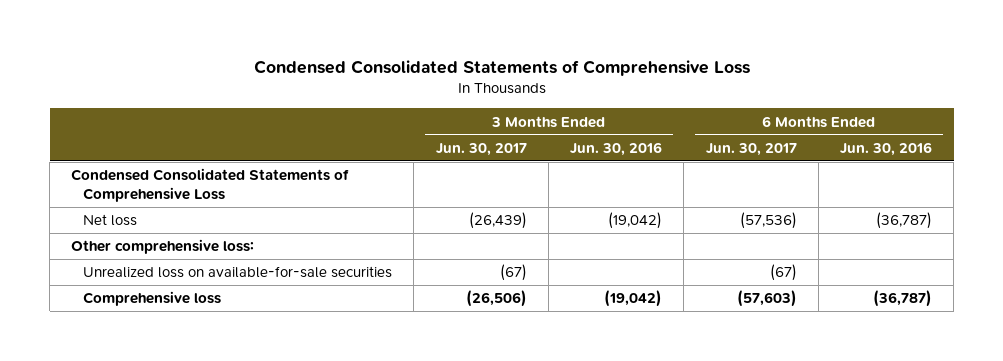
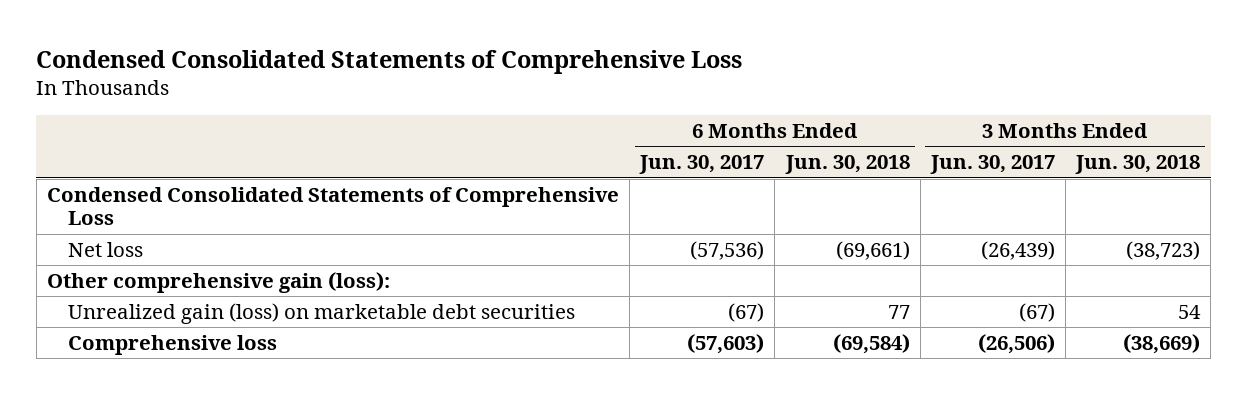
- | 3 Months Ended Jun. 30, 2017 | 3 Months Ended Jun. 30, 2016 | 6 Months Ended Jun. 30, 2017 | 6 Months Ended Jun. 30, 2016
+ | 6 Months Ended Jun. 30, 2017 | 6 Months Ended Jun. 30, 2018 | 3 Months Ended Jun. 30, 2017 | 3 Months Ended Jun. 30, 2018
- Other comprehensive loss:
- Unrealized loss on available-for-sale securities | (67) | | (67) |
+ Other comprehensive gain (loss):
+ Unrealized gain (loss) on marketable debt securities | (67) | 77 | (67) | 54

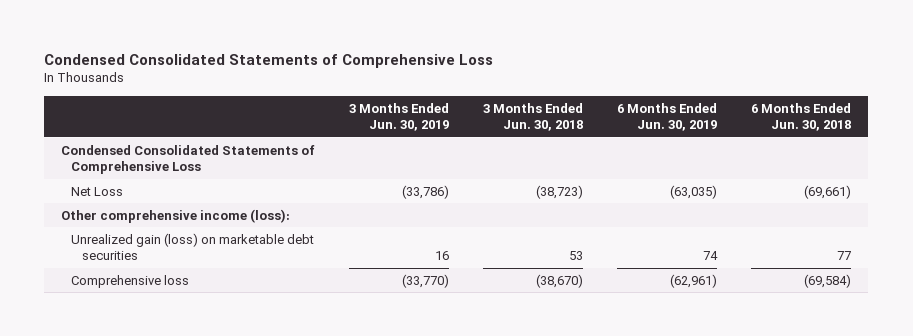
- | 6 Months Ended Jun. 30, 2017 | 6 Months Ended Jun. 30, 2018 | 3 Months Ended Jun. 30, 2017 | 3 Months Ended Jun. 30, 2018
+ | 3 Months Ended Jun. 30, 2019 | 3 Months Ended Jun. 30, 2018 | 6 Months Ended Jun. 30, 2019 | 6 Months Ended Jun. 30, 2018
- Net loss | (57,536) | (69,661) | (26,439) | (38,723)
- Other comprehensive gain (loss):
- Unrealized gain (loss) on marketable debt securities | (67) | 77 | (67) | 54
- Comprehensive loss | (57,603) | (69,584) | (26,506) | (38,669)
+ Net Loss | (33,786) | (38,723) | (63,035) | (69,661)
+ Other comprehensive income (loss):
+ Unrealized gain (loss) on marketable debt securities | 16 | 53 | 74 | 77
+ Comprehensive loss | (33,770) | (38,670) | (62,961) | (69,584)

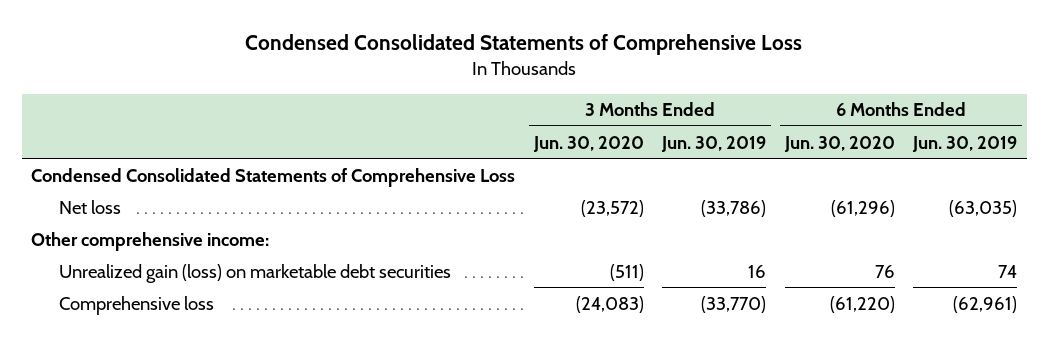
- | 3 Months Ended Jun. 30, 2019 | 3 Months Ended Jun. 30, 2018 | 6 Months Ended Jun. 30, 2019 | 6 Months Ended Jun. 30, 2018
+ | 3 Months Ended Jun. 30, 2020 | 3 Months Ended Jun. 30, 2019 | 6 Months Ended Jun. 30, 2020 | 6 Months Ended Jun. 30, 2019
- Net Loss | (33,786) | (38,723) | (63,035) | (69,661)
- Other comprehensive income (loss):
+ Net loss | (23,572) | (33,786) | (61,296) | (63,035)
+ Other comprehensive income:

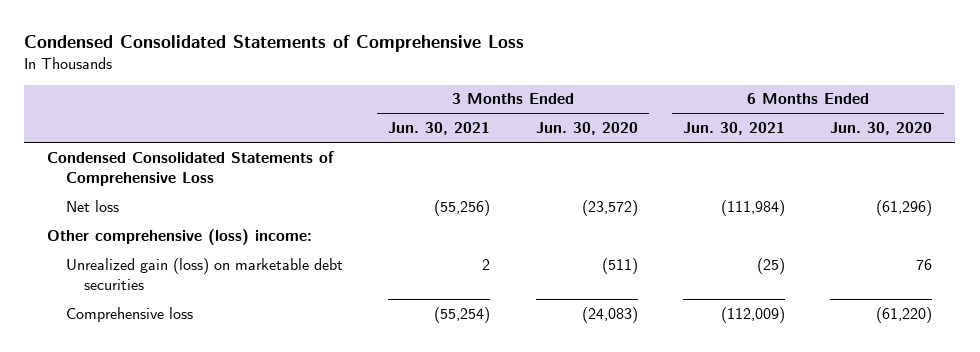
- | 3 Months Ended Jun. 30, 2020 | 3 Months Ended Jun. 30, 2019 | 6 Months Ended Jun. 30, 2020 | 6 Months Ended Jun. 30, 2019
+ | 3 Months Ended Jun. 30, 2021 | 3 Months Ended Jun. 30, 2020 | 6 Months Ended Jun. 30, 2021 | 6 Months Ended Jun. 30, 2020
- Other comprehensive income:
+ Other comprehensive (loss) income:

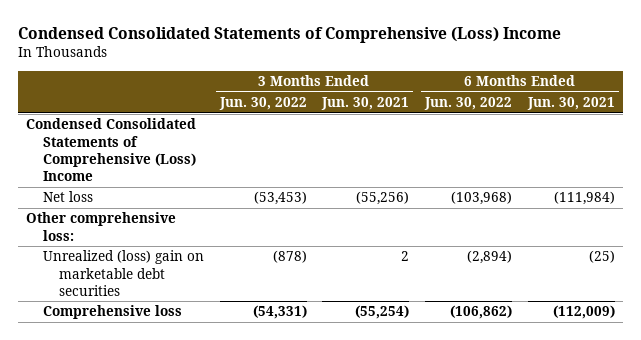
- Condensed Consolidated Statements of Comprehensive Loss
+ Condensed Consolidated Statements of Comprehensive (Loss) Income
- | 3 Months Ended Jun. 30, 2021 | 3 Months Ended Jun. 30, 2020 | 6 Months Ended Jun. 30, 2021 | 6 Months Ended Jun. 30, 2020
+ | 3 Months Ended Jun. 30, 2022 | 3 Months Ended Jun. 30, 2021 | 6 Months Ended Jun. 30, 2022 | 6 Months Ended Jun. 30, 2021
- Condensed Consolidated Statements of Comprehensive Loss
+ Condensed Consolidated Statements of Comprehensive (Loss) Income
- Other comprehensive (loss) income:
- Unrealized gain (loss) on marketable debt securities | 2 | (511) | (25) | 76
+ Other comprehensive loss:
+ Unrealized (loss) gain on marketable debt securities | (878) | 2 | (2,894) | (25)

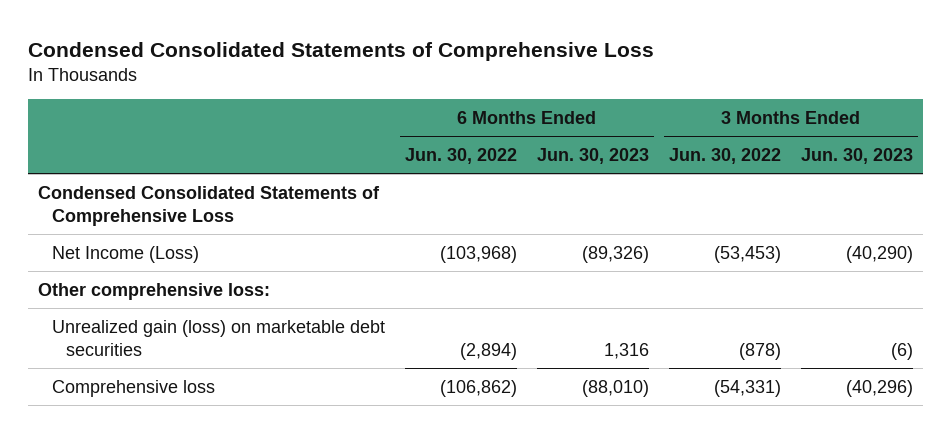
- Condensed Consolidated Statements of Comprehensive (Loss) Income
+ Condensed Consolidated Statements of Comprehensive Loss
- | 3 Months Ended Jun. 30, 2022 | 3 Months Ended Jun. 30, 2021 | 6 Months Ended Jun. 30, 2022 | 6 Months Ended Jun. 30, 2021
+ | 6 Months Ended Jun. 30, 2022 | 6 Months Ended Jun. 30, 2023 | 3 Months Ended Jun. 30, 2022 | 3 Months Ended Jun. 30, 2023
- Condensed Consolidated Statements of Comprehensive (Loss) Income
- Net loss | (53,453) | (55,256) | (103,968) | (111,984)
+ Condensed Consolidated Statements of Comprehensive Loss
+ Net Income (Loss) | (103,968) | (89,326) | (53,453) | (40,290)
- Unrealized (loss) gain on marketable debt securities | (878) | 2 | (2,894) | (25)
+ Unrealized gain (loss) on marketable debt securities | (2,894) | 1,316 | (878) | (6)

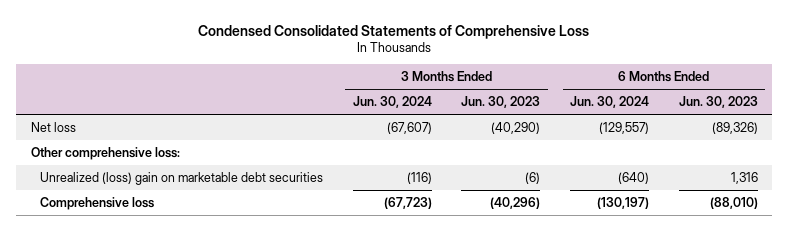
- | 6 Months Ended Jun. 30, 2022 | 6 Months Ended Jun. 30, 2023 | 3 Months Ended Jun. 30, 2022 | 3 Months Ended Jun. 30, 2023
+ | 3 Months Ended Jun. 30, 2024 | 3 Months Ended Jun. 30, 2023 | 6 Months Ended Jun. 30, 2024 | 6 Months Ended Jun. 30, 2023
- Condensed Consolidated Statements of Comprehensive Loss
- Net Income (Loss) | (103,968) | (89,326) | (53,453) | (40,290)
+ Net loss | (67,607) | (40,290) | (129,557) | (89,326)
- Unrealized gain (loss) on marketable debt securities | (2,894) | 1,316 | (878) | (6)
+ Unrealized (loss) gain on marketable debt securities | (116) | (6) | (640) | 1,316

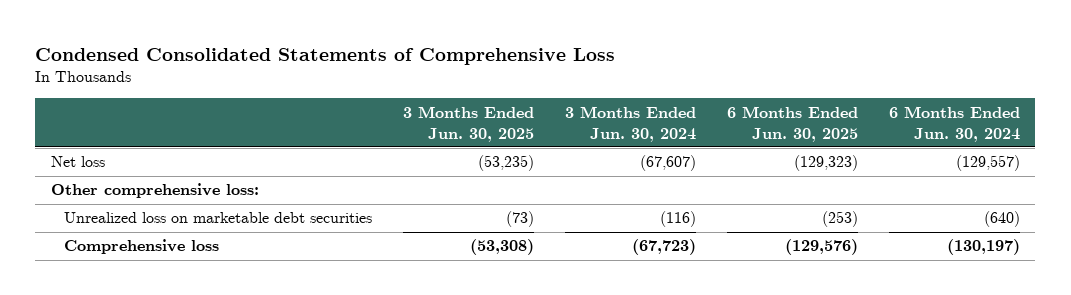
- | 3 Months Ended Jun. 30, 2024 | 3 Months Ended Jun. 30, 2023 | 6 Months Ended Jun. 30, 2024 | 6 Months Ended Jun. 30, 2023
+ | 3 Months Ended Jun. 30, 2025 | 3 Months Ended Jun. 30, 2024 | 6 Months Ended Jun. 30, 2025 | 6 Months Ended Jun. 30, 2024
- Unrealized (loss) gain on marketable debt securities | (116) | (6) | (640) | 1,316
+ Unrealized loss on marketable debt securities | (73) | (116) | (253) | (640)

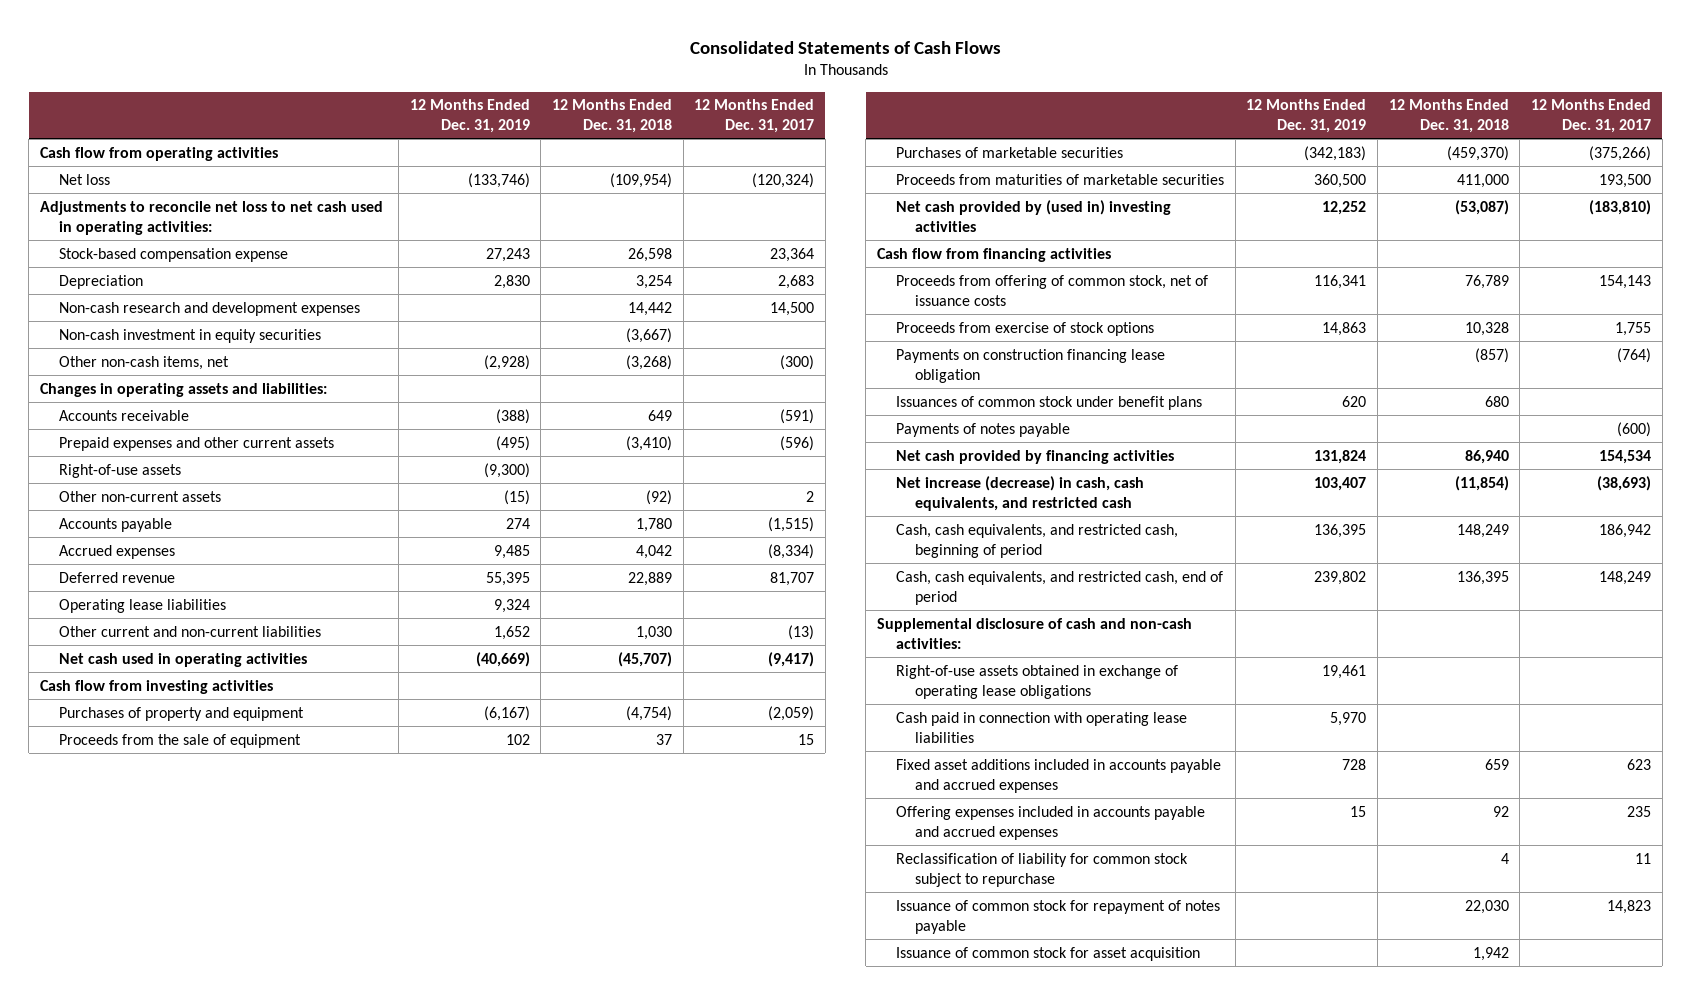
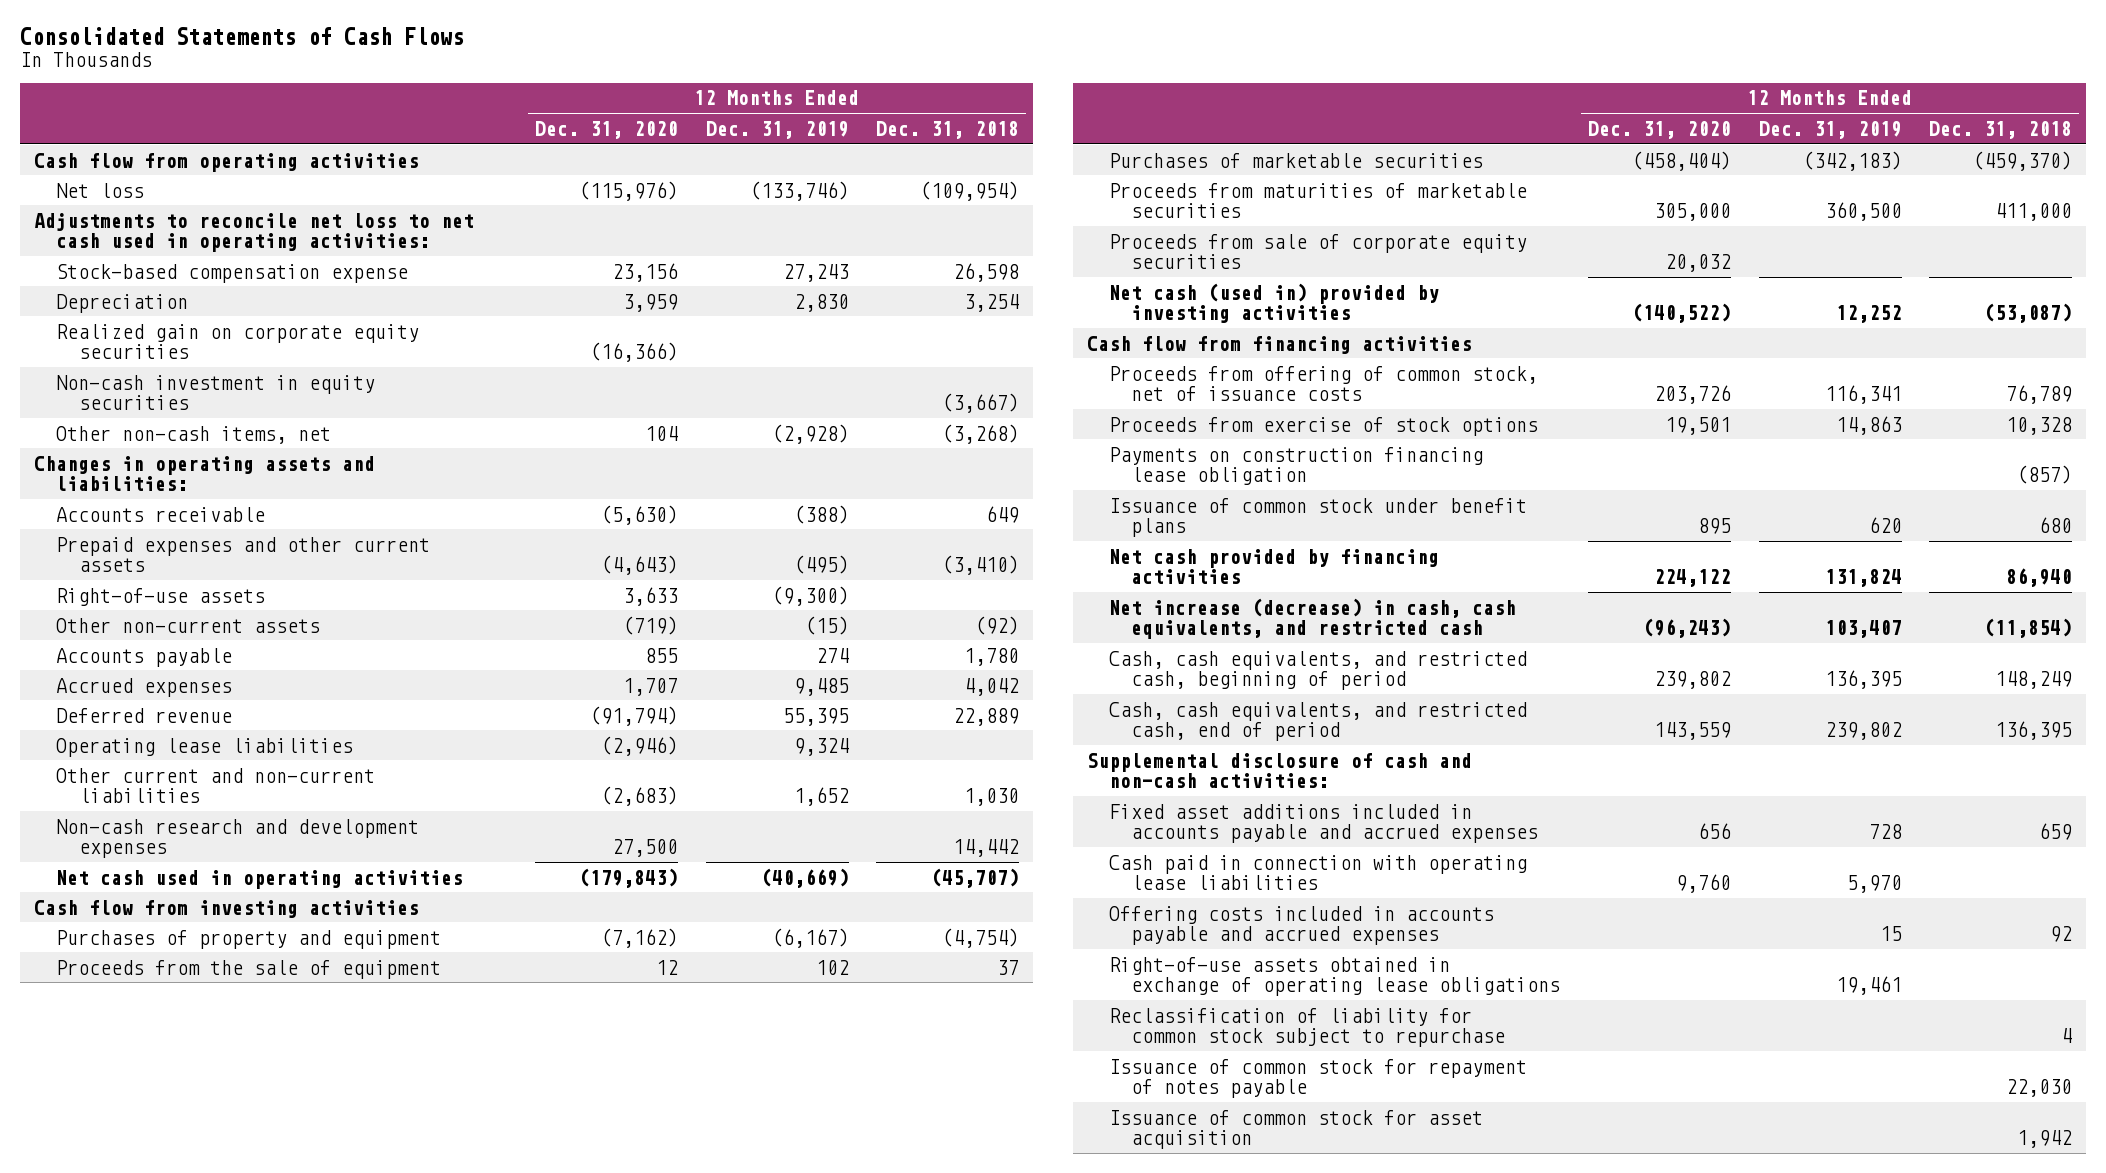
- | 12 Months Ended Dec. 31, 2019 | 12 Months Ended Dec. 31, 2018 | 12 Months Ended Dec. 31, 2017
+ | 12 Months Ended Dec. 31, 2020 | 12 Months Ended Dec. 31, 2019 | 12 Months Ended Dec. 31, 2018
+ Realized gain on corporate equity securities | (16,366) | |
moved down: Non-cash research and development expenses | 27,500 | | 14,442
- Net cash provided by (used in) investing activities | 12,252 | (53,087) | (183,810)
+ Proceeds from sale of corporate equity securities | 20,032 | |
+ Net cash (used in) provided by investing activities | (140,522) | 12,252 | (53,087)
- Issuances of common stock under benefit plans | 620 | 680 |
- Payments of notes payable | | | (600)
+ Issuance of common stock under benefit plans | 895 | 620 | 680
- Offering expenses included in accounts payable and accrued expenses | 15 | 92 | 235
moved down: Cash paid in connection with operating lease liabilities | 9,760 | 5,970 |
+ Offering costs included in accounts payable and accrued expenses | | 15 | 92
moved down: Right-of-use assets obtained in exchange of operating lease obligations | | 19,461 |

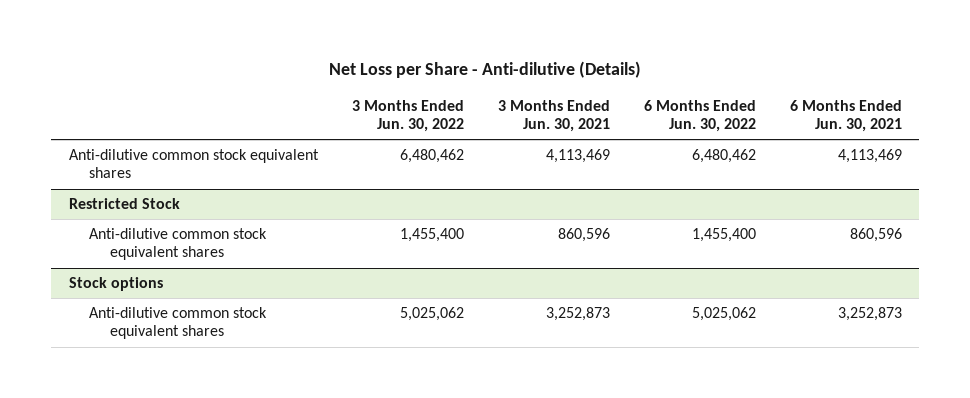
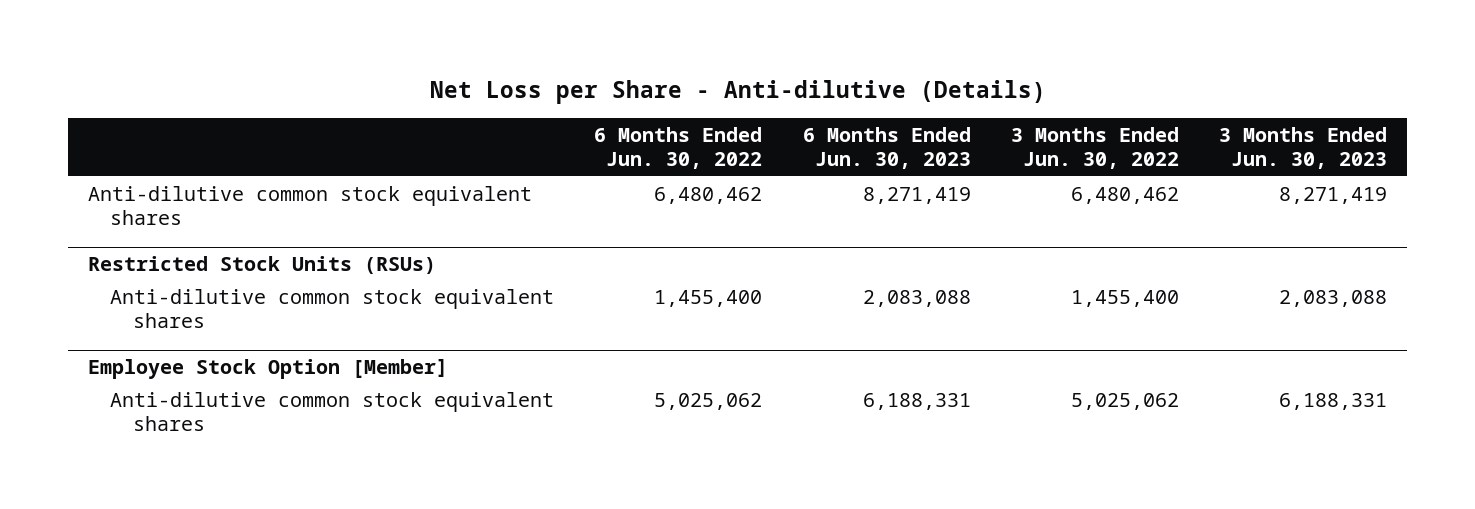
- | 3 Months Ended Jun. 30, 2022 | 3 Months Ended Jun. 30, 2021 | 6 Months Ended Jun. 30, 2022 | 6 Months Ended Jun. 30, 2021
+ | 6 Months Ended Jun. 30, 2022 | 6 Months Ended Jun. 30, 2023 | 3 Months Ended Jun. 30, 2022 | 3 Months Ended Jun. 30, 2023
- Restricted Stock
+ Restricted Stock Units (RSUs)
- Stock options
+ Employee Stock Option [Member]

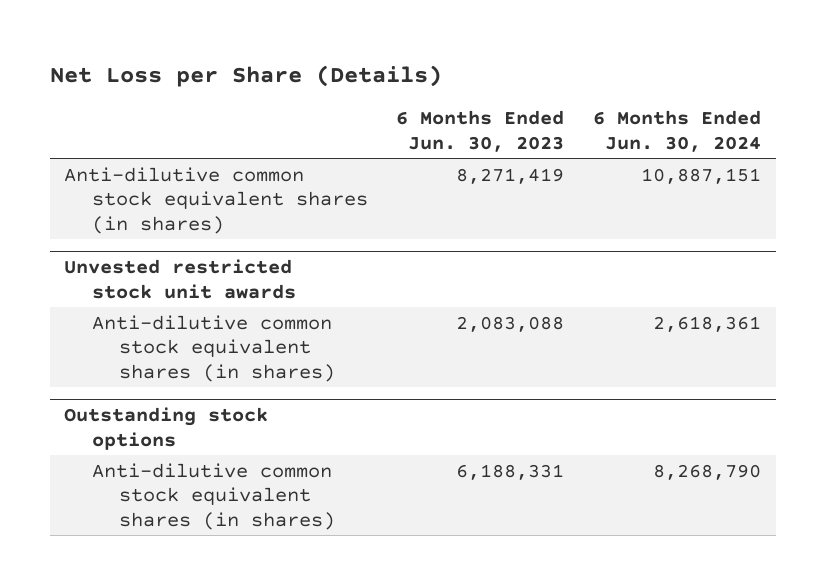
- Net Loss per Share - Anti-dilutive (Details)
+ Net Loss per Share (Details)
- | 6 Months Ended Jun. 30, 2022 | 6 Months Ended Jun. 30, 2023 | 3 Months Ended Jun. 30, 2022 | 3 Months Ended Jun. 30, 2023
+ | 6 Months Ended Jun. 30, 2023 | 6 Months Ended Jun. 30, 2024
- Anti-dilutive common stock equivalent shares | 6,480,462 | 8,271,419 | 6,480,462 | 8,271,419
- Restricted Stock Units (RSUs)
- Anti-dilutive common stock equivalent shares | 1,455,400 | 2,083,088 | 1,455,400 | 2,083,088
- Employee Stock Option [Member]
- Anti-dilutive common stock equivalent shares | 5,025,062 | 6,188,331 | 5,025,062 | 6,188,331
+ Anti-dilutive common stock equivalent shares (in shares) | 8,271,419 | 10,887,151
+ Unvested restricted stock unit awards
+ Anti-dilutive common stock equivalent shares (in shares) | 2,083,088 | 2,618,361
+ Outstanding stock options
+ Anti-dilutive common stock equivalent shares (in shares) | 6,188,331 | 8,268,790

